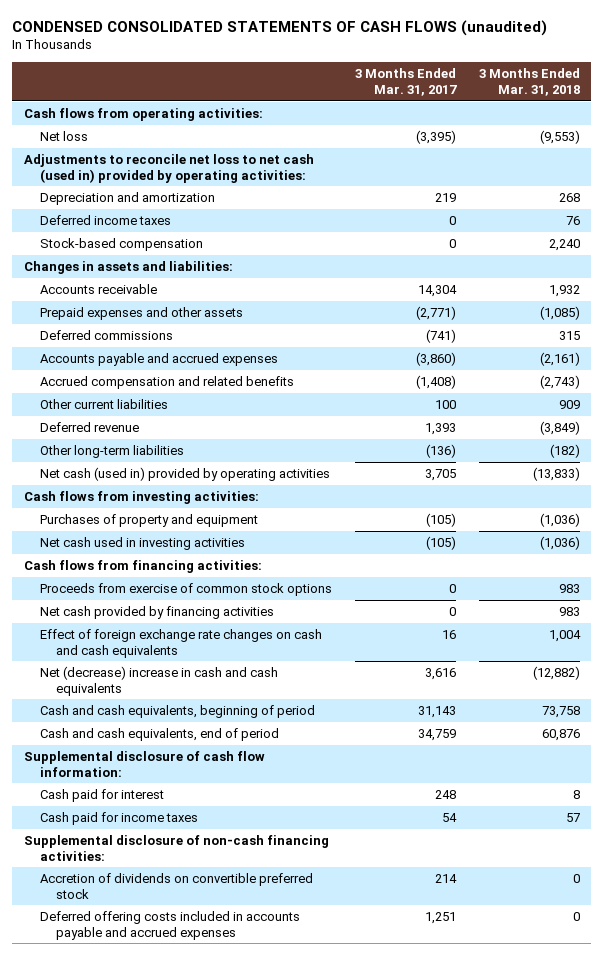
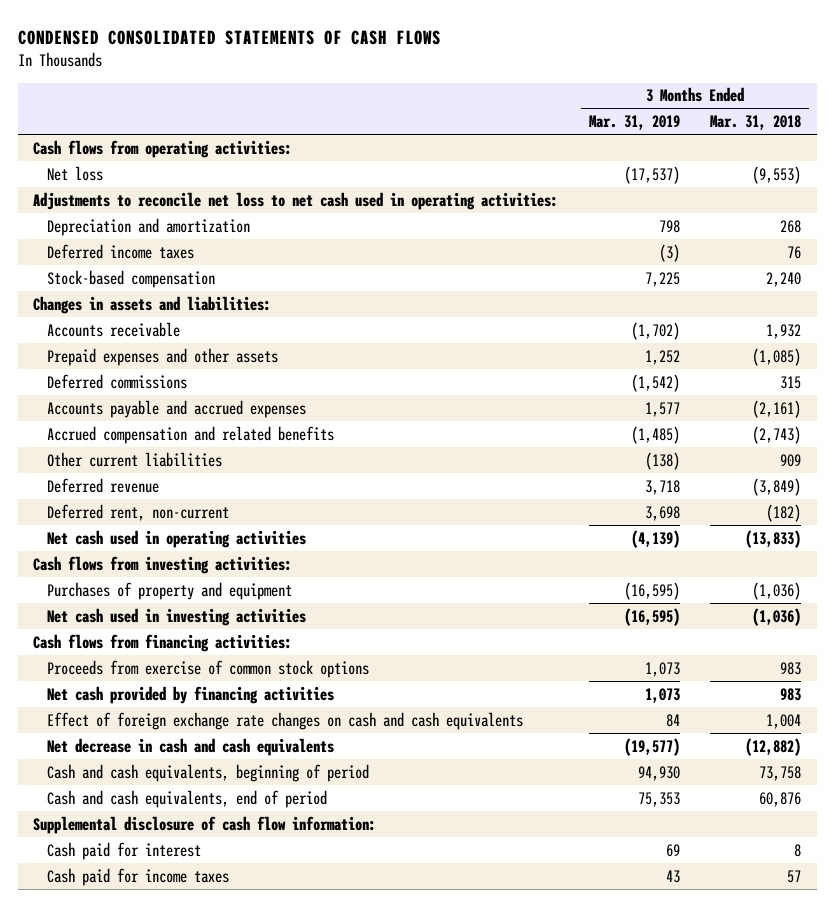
- CONDENSED CONSOLIDATED STATEMENTS OF CASH FLOWS (unaudited)
+ CONDENSED CONSOLIDATED STATEMENTS OF CASH FLOWS
- | 3 Months Ended Mar. 31, 2017 | 3 Months Ended Mar. 31, 2018
+ | 3 Months Ended Mar. 31, 2019 | 3 Months Ended Mar. 31, 2018
- Adjustments to reconcile net loss to net cash (used in) provided by operating activities:
+ Adjustments to reconcile net loss to net cash used in operating activities:
- Other long-term liabilities | (136) | (182)
- Net cash (used in) provided by operating activities | 3,705 | (13,833)
+ Deferred rent, non-current | 3,698 | (182)
+ Net cash used in operating activities | (4,139) | (13,833)
- Net (decrease) increase in cash and cash equivalents | 3,616 | (12,882)
+ Net decrease in cash and cash equivalents | (19,577) | (12,882)
- Supplemental disclosure of non-cash financing activities:
- Accretion of dividends on convertible preferred stock | 214 | 0
- Deferred offering costs included in accounts payable and accrued expenses | 1,251 | 0

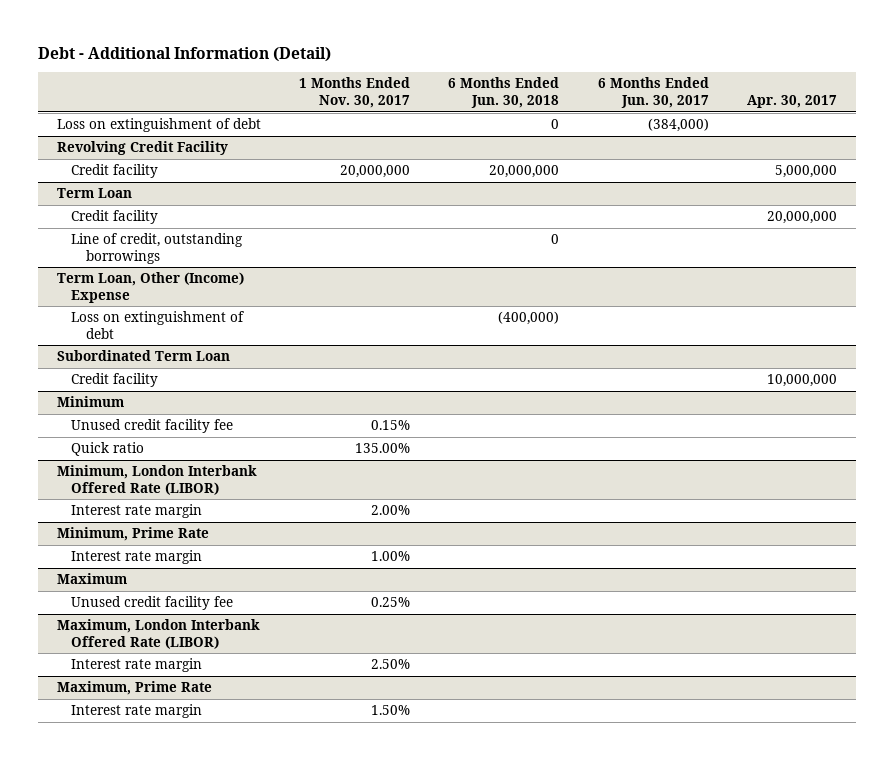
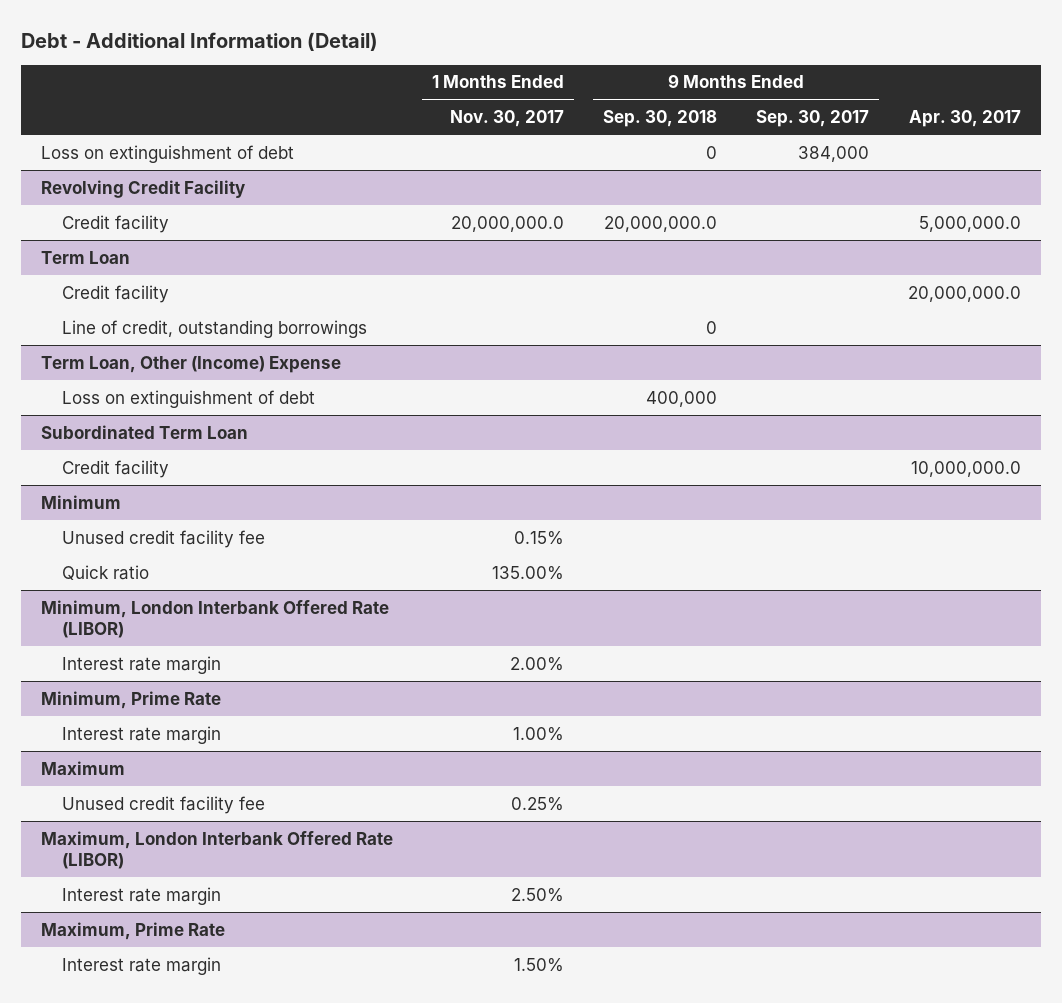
- | 1 Months Ended Nov. 30, 2017 | 6 Months Ended Jun. 30, 2018 | 6 Months Ended Jun. 30, 2017 | Apr. 30, 2017
+ | 1 Months Ended Nov. 30, 2017 | 9 Months Ended Sep. 30, 2018 | 9 Months Ended Sep. 30, 2017 | Apr. 30, 2017
@ Revolving Credit Facility
- Credit facility | 20,000,000 | 20,000,000 | | 5,000,000
+ Credit facility | 20,000,000.0 | 20,000,000.0 | | 5,000,000.0
@ Term Loan
- Credit facility | | | | 20,000,000
+ Credit facility | | | | 20,000,000.0
@ Subordinated Term Loan
- Credit facility | | | | 10,000,000
+ Credit facility | | | | 10,000,000.0

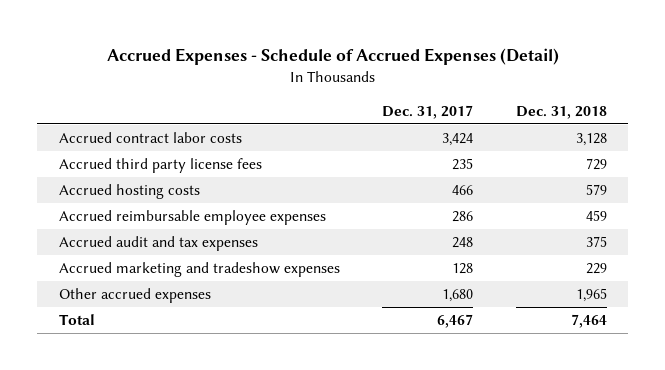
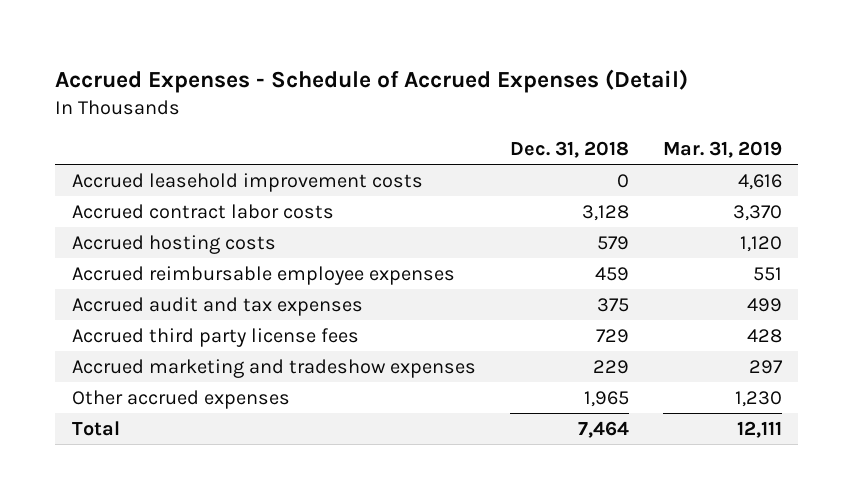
- | Dec. 31, 2017 | Dec. 31, 2018
+ | Dec. 31, 2018 | Mar. 31, 2019
+ Accrued leasehold improvement costs | 0 | 4,616
moved down: Accrued third party license fees | 729 | 428

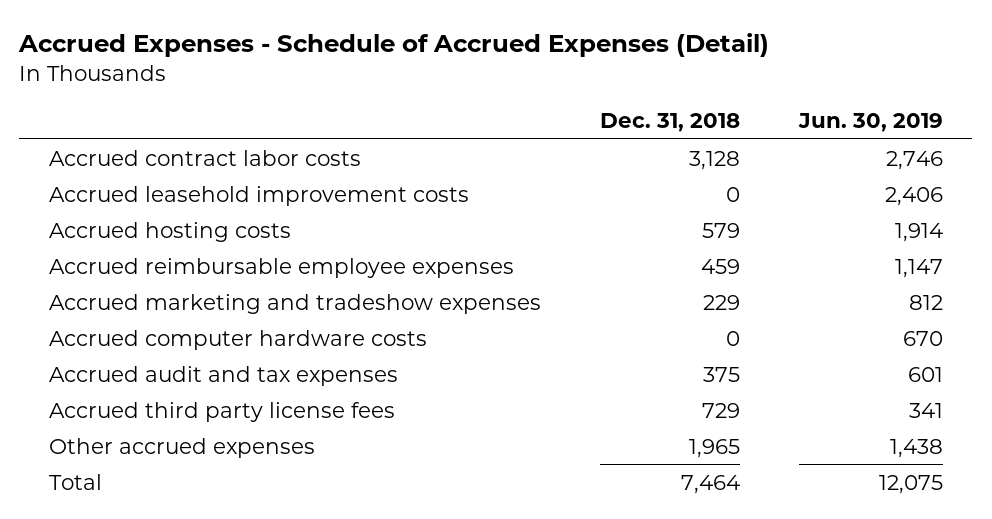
- | Dec. 31, 2018 | Mar. 31, 2019
+ | Dec. 31, 2018 | Jun. 30, 2019
moved down: Accrued leasehold improvement costs | 0 | 2,406
moved up: Accrued marketing and tradeshow expenses | 229 | 812
+ Accrued computer hardware costs | 0 | 670

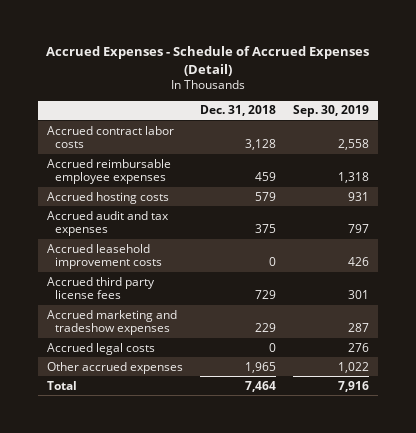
- | Dec. 31, 2018 | Jun. 30, 2019
+ | Dec. 31, 2018 | Sep. 30, 2019
- Accrued computer hardware costs | 0 | 670
moved down: Accrued hosting costs | 579 | 931
moved down: Accrued leasehold improvement costs | 0 | 426
moved down: Accrued marketing and tradeshow expenses | 229 | 287
+ Accrued legal costs | 0 | 276

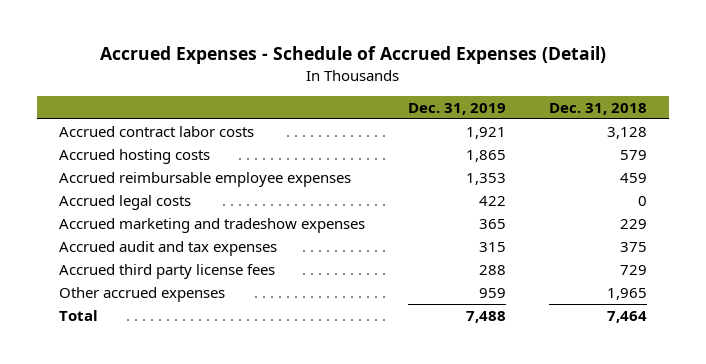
- | Dec. 31, 2018 | Sep. 30, 2019
+ | Dec. 31, 2019 | Dec. 31, 2018
moved down: Accrued reimbursable employee expenses | 1,353 | 459
moved up: Accrued legal costs | 422 | 0
moved up: Accrued marketing and tradeshow expenses | 365 | 229
- Accrued leasehold improvement costs | 0 | 426

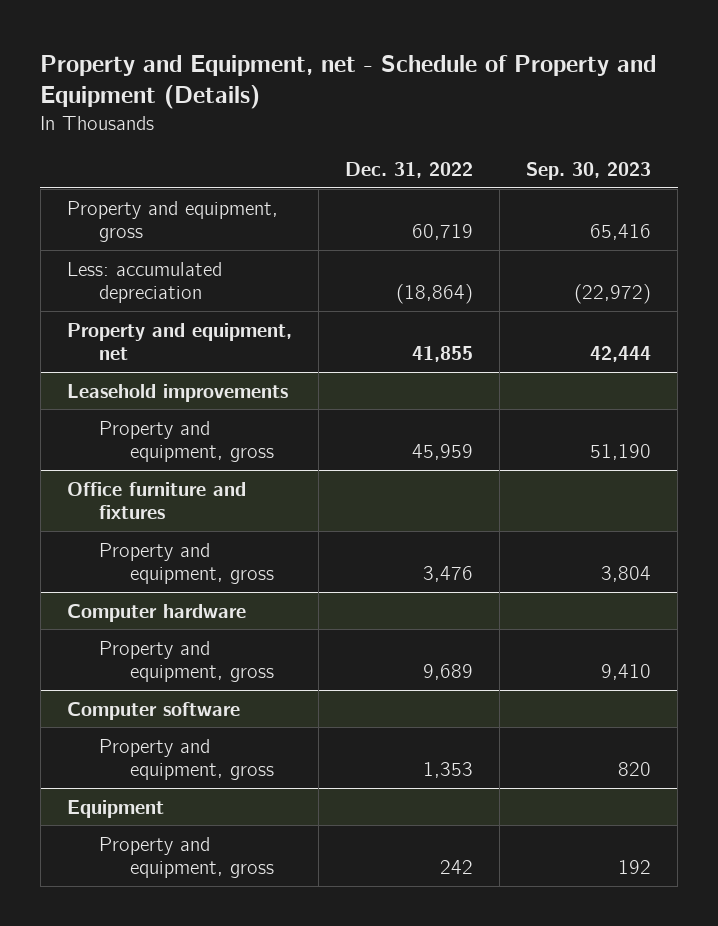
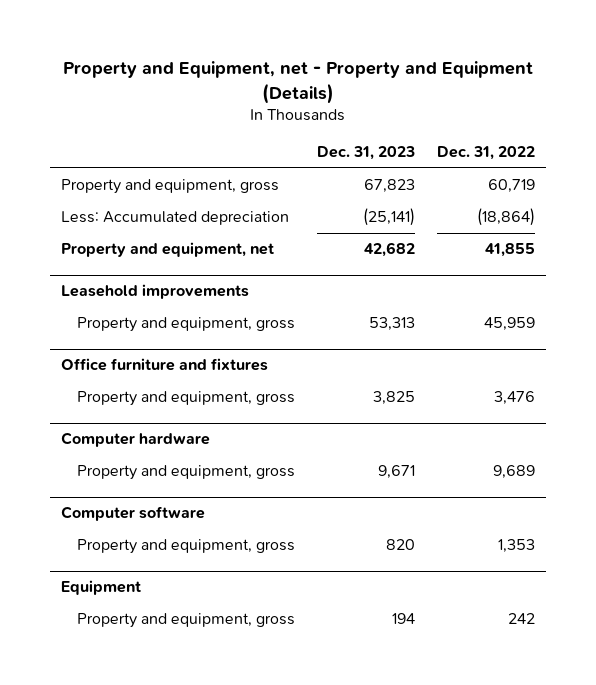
- Property and Equipment, net - Schedule of Property and Equipment (Details)
+ Property and Equipment, net - Property and Equipment (Details)
- | Dec. 31, 2022 | Sep. 30, 2023
+ | Dec. 31, 2023 | Dec. 31, 2022
- Less: accumulated depreciation | (18,864) | (22,972)
+ Less: Accumulated depreciation | (25,141) | (18,864)

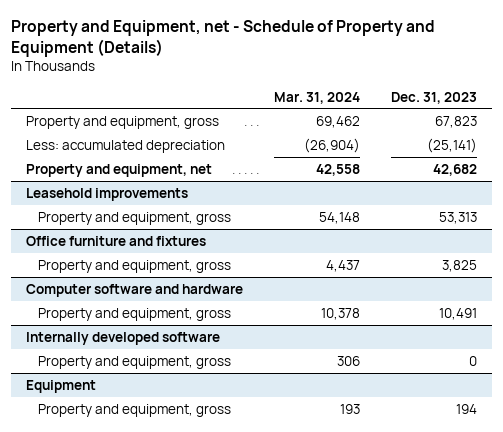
- Property and Equipment, net - Property and Equipment (Details)
+ Property and Equipment, net - Schedule of Property and Equipment (Details)
- | Dec. 31, 2023 | Dec. 31, 2022
+ | Mar. 31, 2024 | Dec. 31, 2023
- Less: Accumulated depreciation | (25,141) | (18,864)
+ Less: accumulated depreciation | (26,904) | (25,141)
- Computer hardware
- Property and equipment, gross | 9,671 | 9,689
- Computer software
- Property and equipment, gross | 820 | 1,353
+ Computer software and hardware
+ Property and equipment, gross | 10,378 | 10,491
+ Internally developed software
+ Property and equipment, gross | 306 | 0

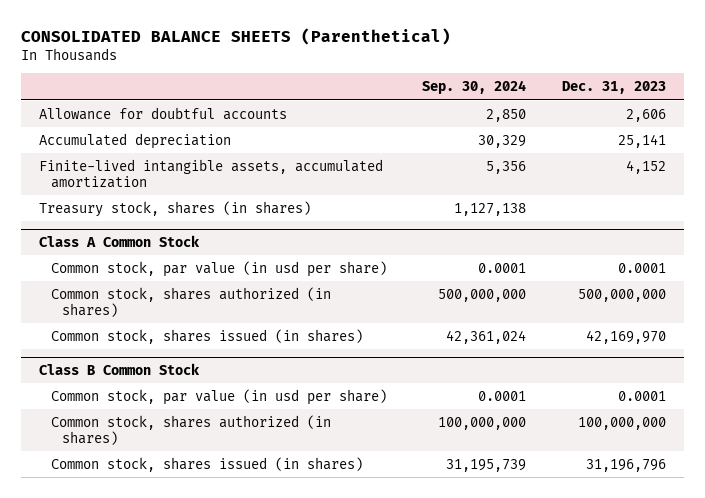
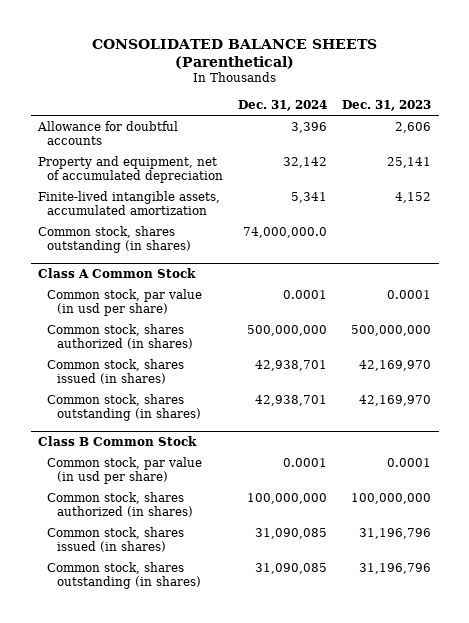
- | Sep. 30, 2024 | Dec. 31, 2023
+ | Dec. 31, 2024 | Dec. 31, 2023
- Accumulated depreciation | 30,329 | 25,141
+ Property and equipment, net of accumulated depreciation | 32,142 | 25,141
- Treasury stock, shares (in shares) | 1,127,138 |
+ Common stock, shares outstanding (in shares) | 74,000,000.0 |
@ Class A Common Stock
+ Common stock, shares outstanding (in shares) | 42,938,701 | 42,169,970
@ Class B Common Stock
+ Common stock, shares outstanding (in shares) | 31,090,085 | 31,196,796

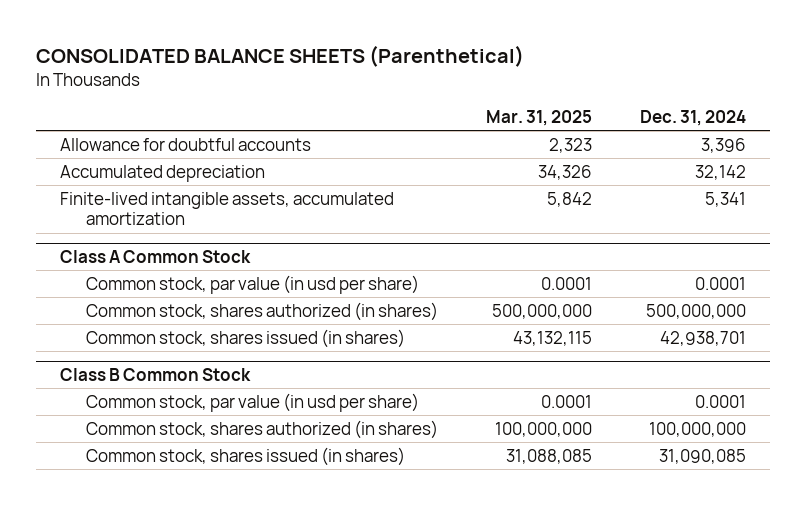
- | Dec. 31, 2024 | Dec. 31, 2023
+ | Mar. 31, 2025 | Dec. 31, 2024
- Property and equipment, net of accumulated depreciation | 32,142 | 25,141
+ Accumulated depreciation | 34,326 | 32,142
- Common stock, shares outstanding (in shares) | 74,000,000.0 |
@ Class A Common Stock
- Common stock, shares outstanding (in shares) | 42,938,701 | 42,169,970
@ Class B Common Stock
- Common stock, shares outstanding (in shares) | 31,090,085 | 31,196,796

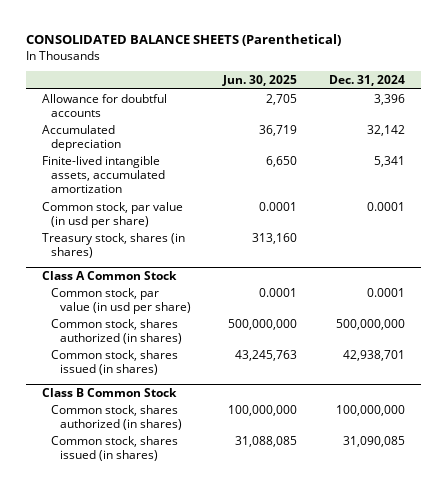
- | Mar. 31, 2025 | Dec. 31, 2024
+ | Jun. 30, 2025 | Dec. 31, 2024
+ Common stock, par value (in usd per share) | 0.0001 | 0.0001
+ Treasury stock, shares (in shares) | 313,160 |
@ Class B Common Stock
- Common stock, par value (in usd per share) | 0.0001 | 0.0001

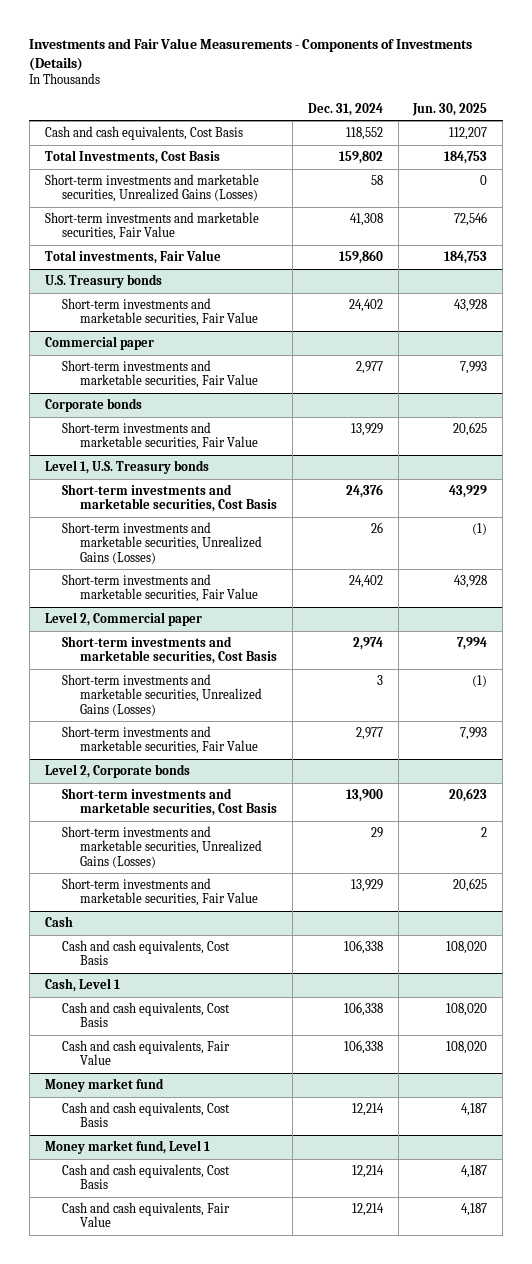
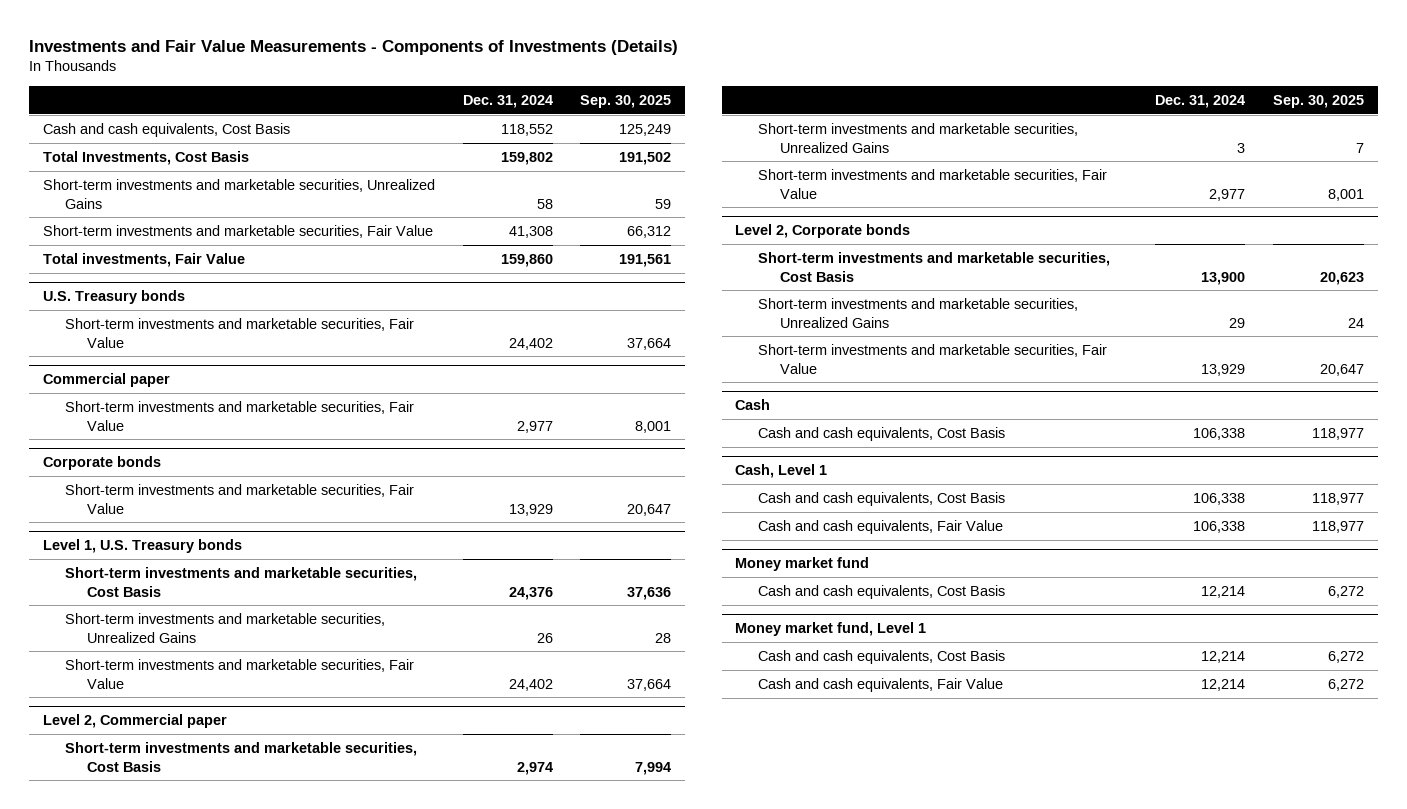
- | Dec. 31, 2024 | Jun. 30, 2025
+ | Dec. 31, 2024 | Sep. 30, 2025
- Short-term investments and marketable securities, Unrealized Gains (Losses) | 58 | 0
+ Short-term investments and marketable securities, Unrealized Gains | 58 | 59
@ Level 1, U.S. Treasury bonds
- Short-term investments and marketable securities, Unrealized Gains (Losses) | 26 | (1)
+ Short-term investments and marketable securities, Unrealized Gains | 26 | 28
@ Level 2, Commercial paper
- Short-term investments and marketable securities, Unrealized Gains (Losses) | 3 | (1)
+ Short-term investments and marketable securities, Unrealized Gains | 3 | 7
@ Level 2, Corporate bonds
- Short-term investments and marketable securities, Unrealized Gains (Losses) | 29 | 2
+ Short-term investments and marketable securities, Unrealized Gains | 29 | 24

